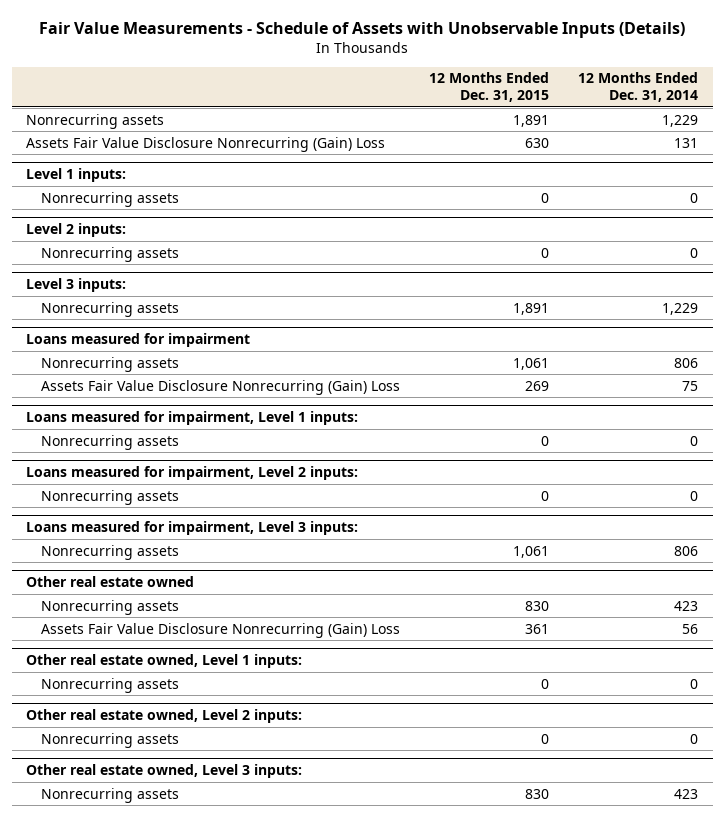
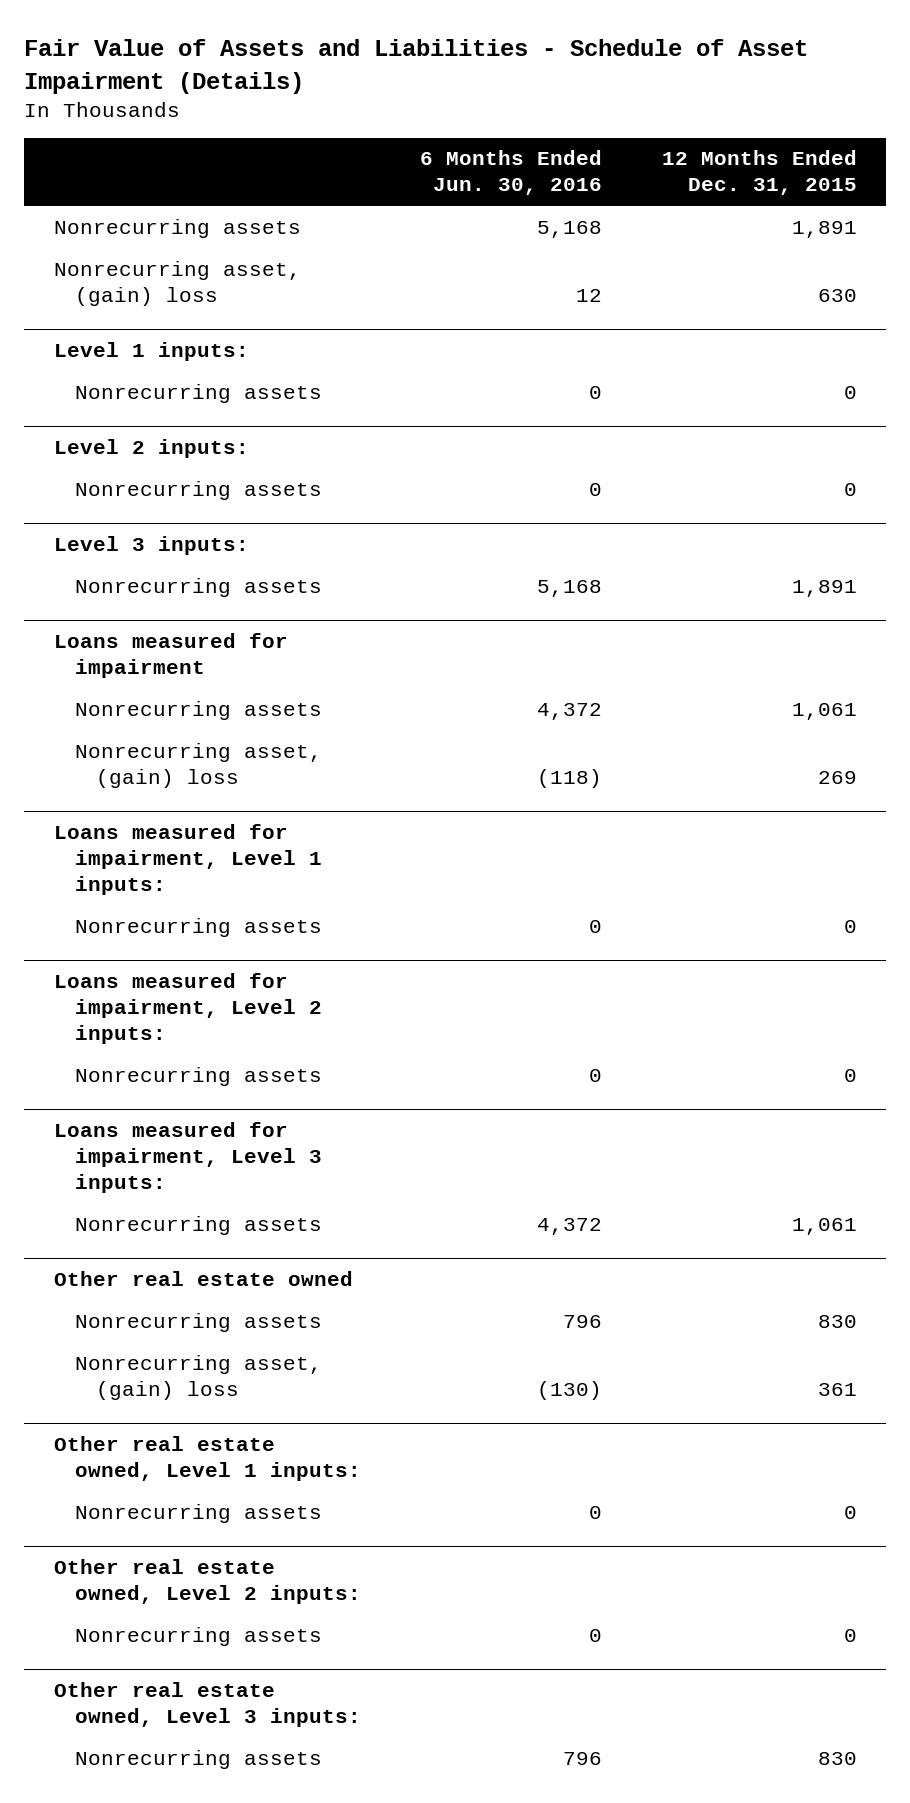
- Fair Value Measurements - Schedule of Assets with Unobservable Inputs (Details)
+ Fair Value of Assets and Liabilities - Schedule of Asset Impairment (Details)
- | 12 Months Ended Dec. 31, 2015 | 12 Months Ended Dec. 31, 2014
+ | 6 Months Ended Jun. 30, 2016 | 12 Months Ended Dec. 31, 2015
- Assets Fair Value Disclosure Nonrecurring (Gain) Loss | 630 | 131
+ Nonrecurring asset, (gain) loss | 12 | 630
@ Loans measured for impairment
- Assets Fair Value Disclosure Nonrecurring (Gain) Loss | 269 | 75
+ Nonrecurring asset, (gain) loss | (118) | 269
@ Other real estate owned
- Assets Fair Value Disclosure Nonrecurring (Gain) Loss | 361 | 56
+ Nonrecurring asset, (gain) loss | (130) | 361

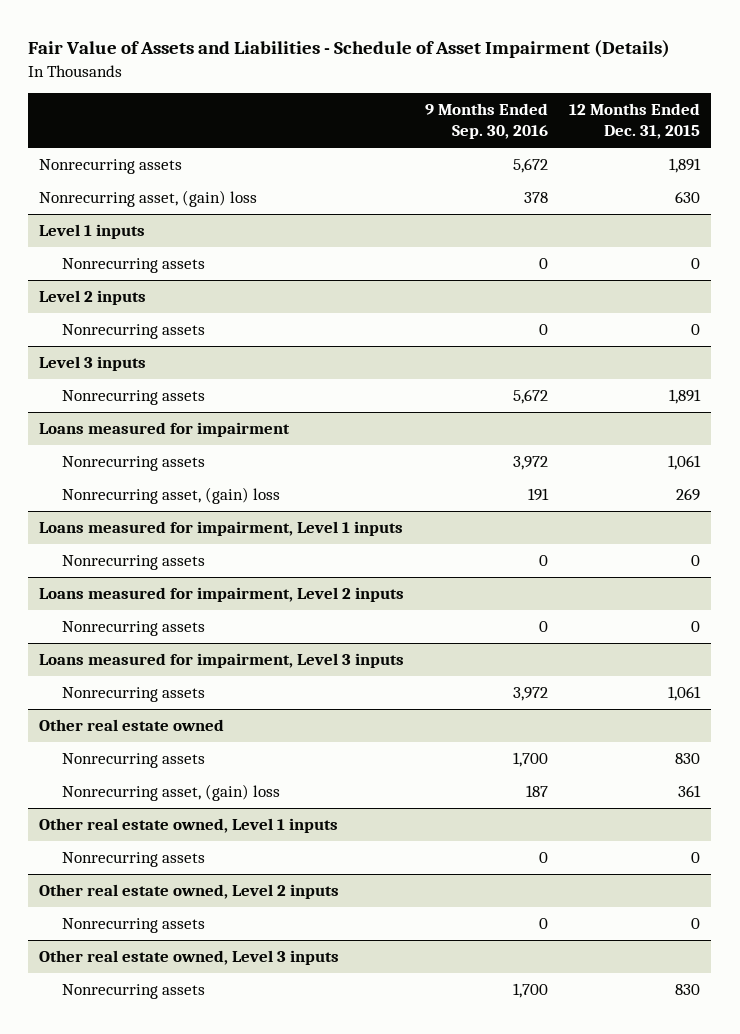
- | 6 Months Ended Jun. 30, 2016 | 12 Months Ended Dec. 31, 2015
+ | 9 Months Ended Sep. 30, 2016 | 12 Months Ended Dec. 31, 2015
- Level 1 inputs:
+ Level 1 inputs
- Level 2 inputs:
+ Level 2 inputs
- Level 3 inputs:
+ Level 3 inputs
- Loans measured for impairment, Level 1 inputs:
+ Loans measured for impairment, Level 1 inputs
- Loans measured for impairment, Level 2 inputs:
+ Loans measured for impairment, Level 2 inputs
- Loans measured for impairment, Level 3 inputs:
+ Loans measured for impairment, Level 3 inputs
- Other real estate owned, Level 1 inputs:
+ Other real estate owned, Level 1 inputs
- Other real estate owned, Level 2 inputs:
+ Other real estate owned, Level 2 inputs
- Other real estate owned, Level 3 inputs:
+ Other real estate owned, Level 3 inputs

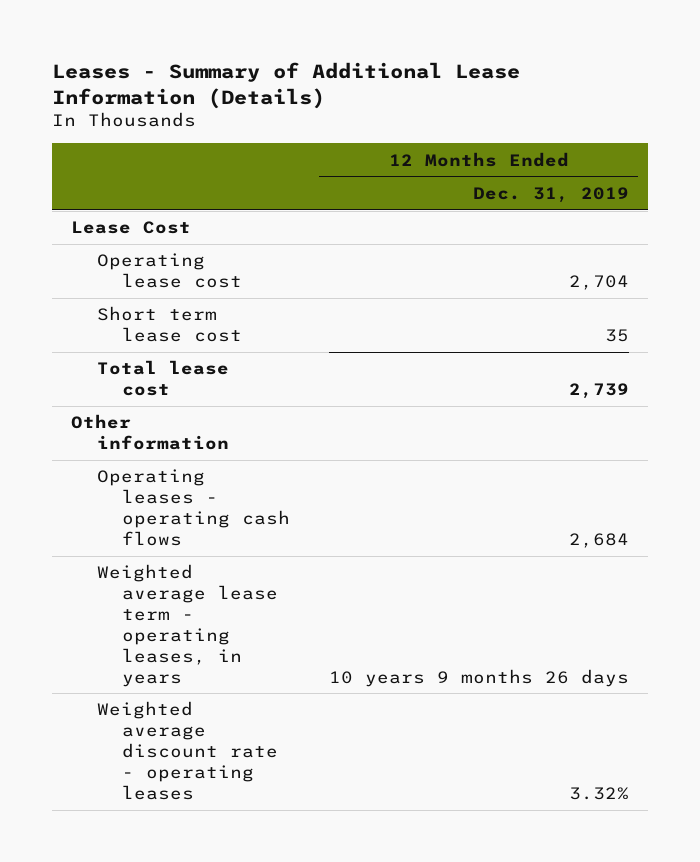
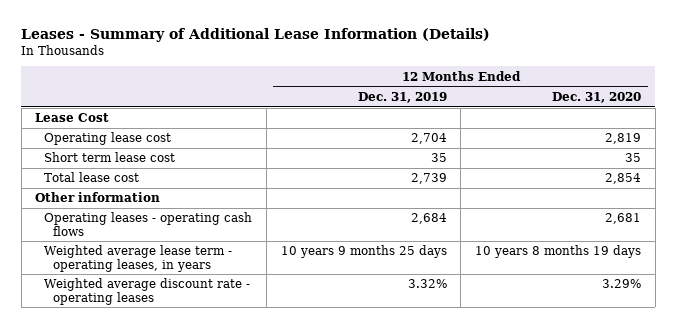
- | 12 Months Ended Dec. 31, 2019
+ | 12 Months Ended Dec. 31, 2019 | 12 Months Ended Dec. 31, 2020
- Weighted average lease term - operating leases, in years | 10 years 9 months 26 days
+ Weighted average lease term - operating leases, in years | 10 years 9 months 25 days | 10 years 8 months 19 days

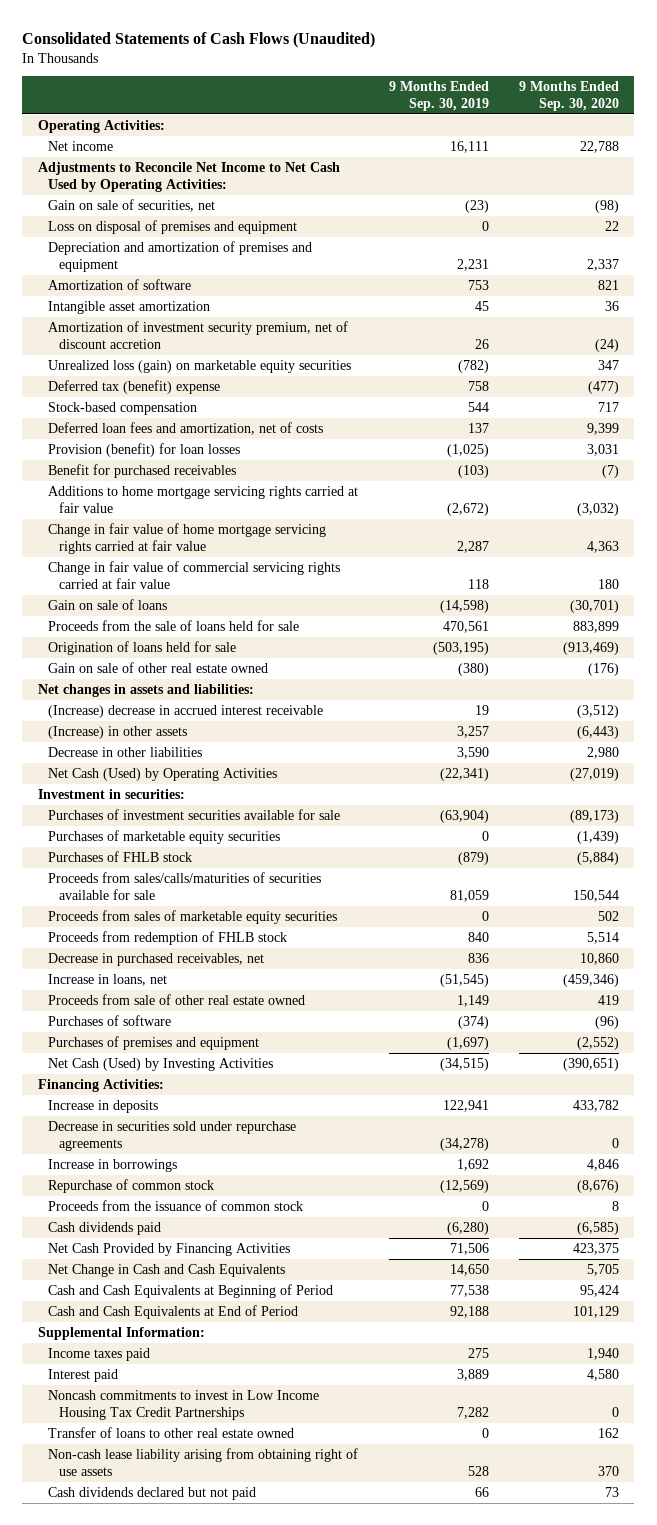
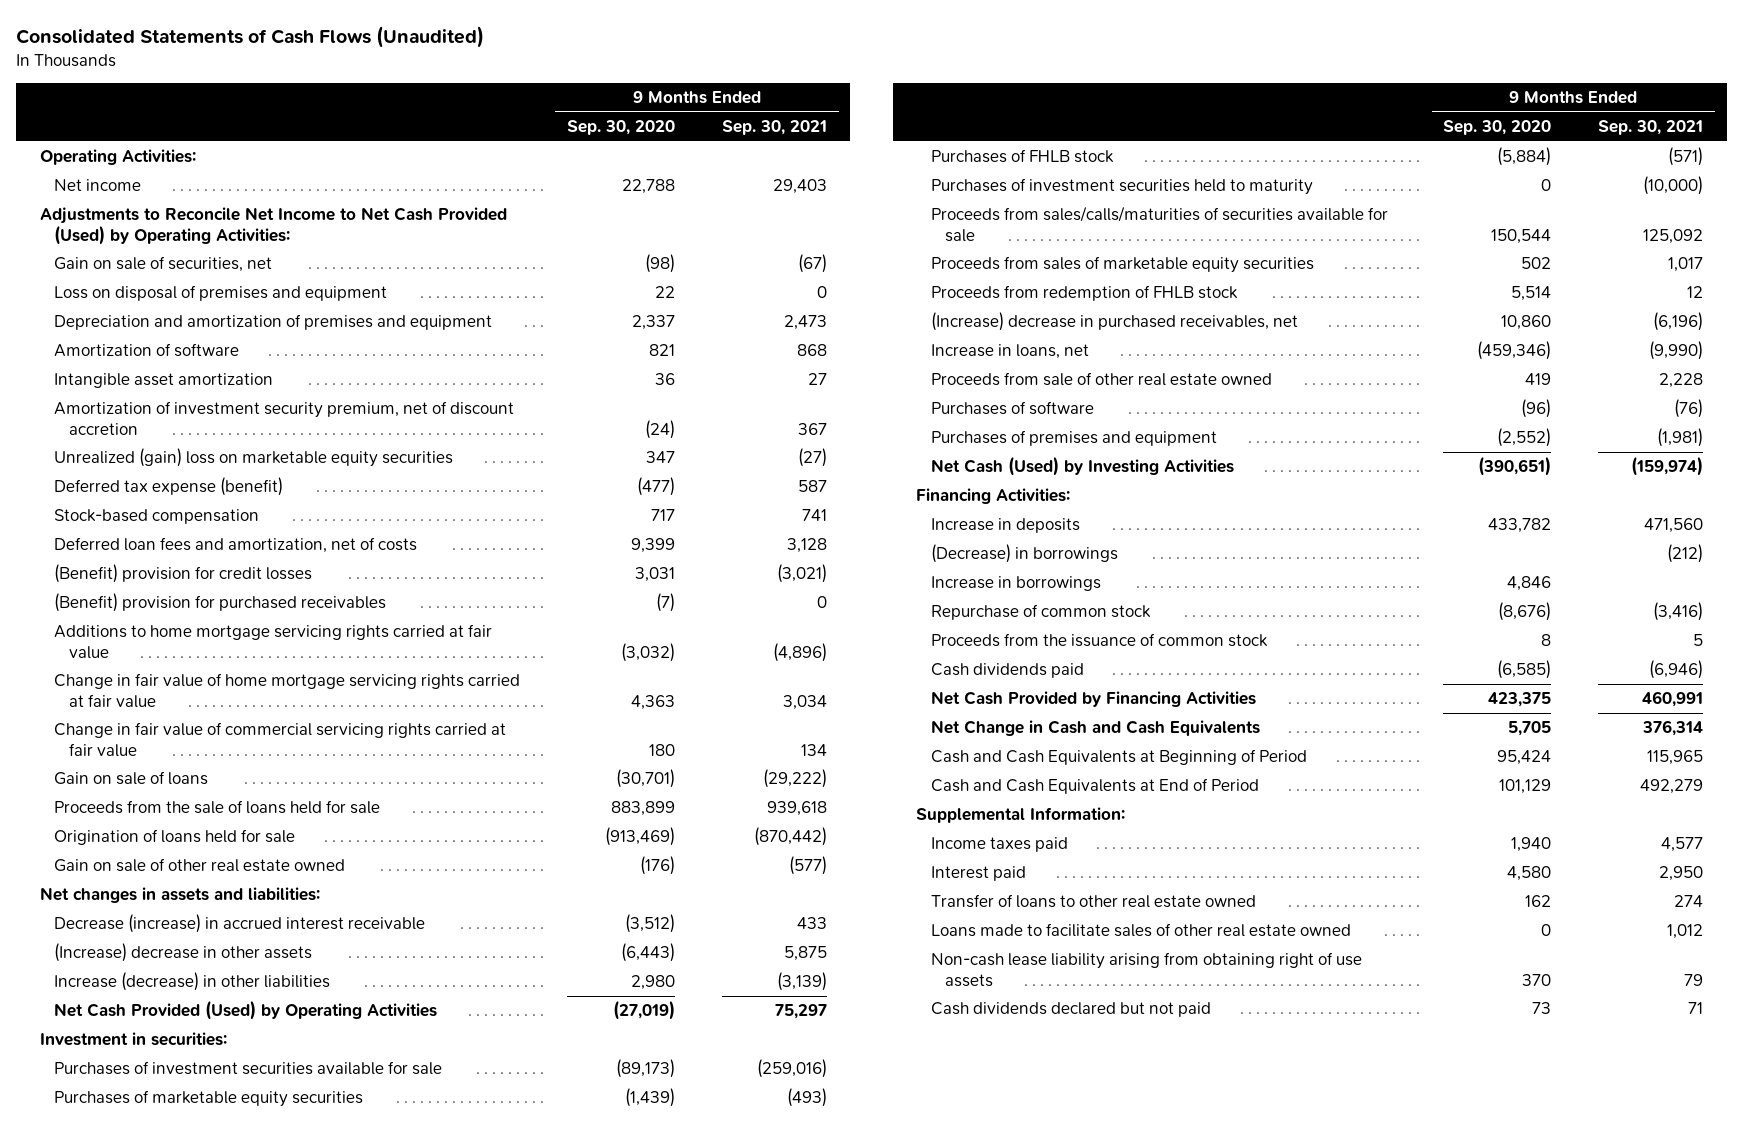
- | 9 Months Ended Sep. 30, 2019 | 9 Months Ended Sep. 30, 2020
+ | 9 Months Ended Sep. 30, 2020 | 9 Months Ended Sep. 30, 2021
- Adjustments to Reconcile Net Income to Net Cash Used by Operating Activities:
+ Adjustments to Reconcile Net Income to Net Cash Provided (Used) by Operating Activities:
- Unrealized loss (gain) on marketable equity securities | (782) | 347
- Deferred tax (benefit) expense | 758 | (477)
+ Unrealized (gain) loss on marketable equity securities | 347 | (27)
+ Deferred tax expense (benefit) | (477) | 587
- Provision (benefit) for loan losses | (1,025) | 3,031
- Benefit for purchased receivables | (103) | (7)
+ (Benefit) provision for credit losses | 3,031 | (3,021)
+ (Benefit) provision for purchased receivables | (7) | 0
- (Increase) decrease in accrued interest receivable | 19 | (3,512)
- (Increase) in other assets | 3,257 | (6,443)
- Decrease in other liabilities | 3,590 | 2,980
- Net Cash (Used) by Operating Activities | (22,341) | (27,019)
+ Decrease (increase) in accrued interest receivable | (3,512) | 433
+ (Increase) decrease in other assets | (6,443) | 5,875
+ Increase (decrease) in other liabilities | 2,980 | (3,139)
+ Net Cash Provided (Used) by Operating Activities | (27,019) | 75,297
+ Purchases of investment securities held to maturity | 0 | (10,000)
- Decrease in purchased receivables, net | 836 | 10,860
+ (Increase) decrease in purchased receivables, net | 10,860 | (6,196)
- Decrease in securities sold under repurchase agreements | (34,278) | 0
+ (Decrease) in borrowings | | (212)
- Noncash commitments to invest in Low Income Housing Tax Credit Partnerships | 7,282 | 0
+ Loans made to facilitate sales of other real estate owned | 0 | 1,012

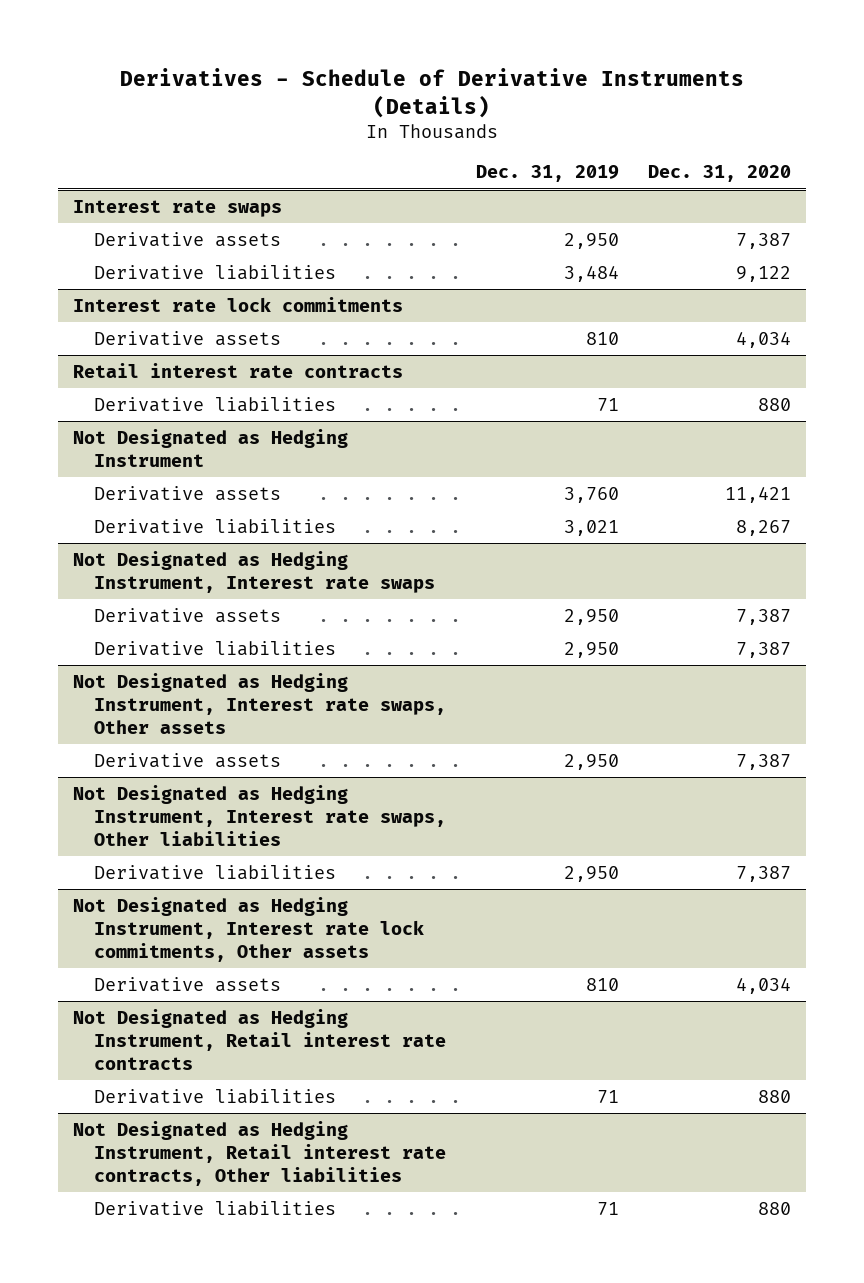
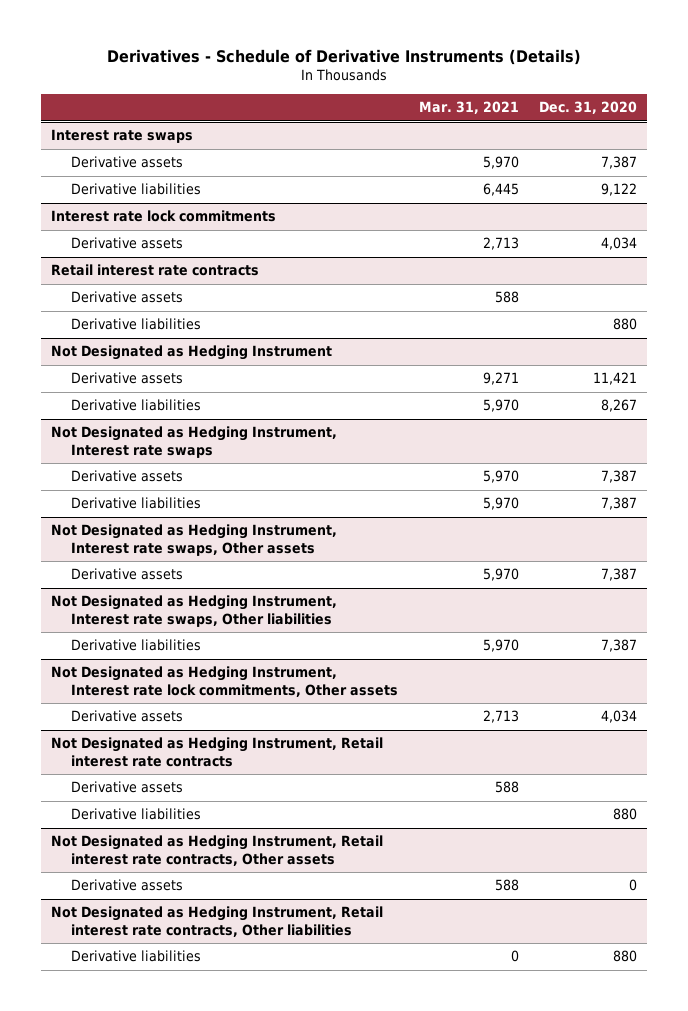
- | Dec. 31, 2019 | Dec. 31, 2020
+ | Mar. 31, 2021 | Dec. 31, 2020
@ Retail interest rate contracts
+ Derivative assets | 588 |
@ Not Designated as Hedging Instrument, Retail interest rate contracts
+ Derivative assets | 588 |
+ Not Designated as Hedging Instrument, Retail interest rate contracts, Other assets
+ Derivative assets | 588 | 0

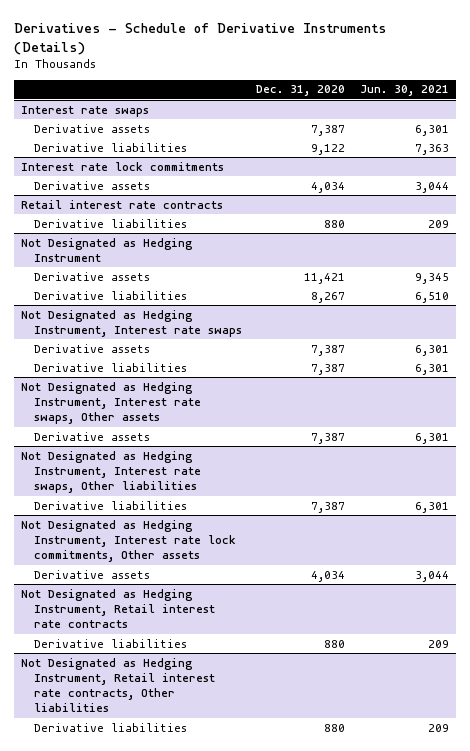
- | Mar. 31, 2021 | Dec. 31, 2020
+ | Dec. 31, 2020 | Jun. 30, 2021
@ Retail interest rate contracts
- Derivative assets | 588 |
@ Not Designated as Hedging Instrument, Retail interest rate contracts
- Derivative assets | 588 |
- Not Designated as Hedging Instrument, Retail interest rate contracts, Other assets
- Derivative assets | 588 | 0

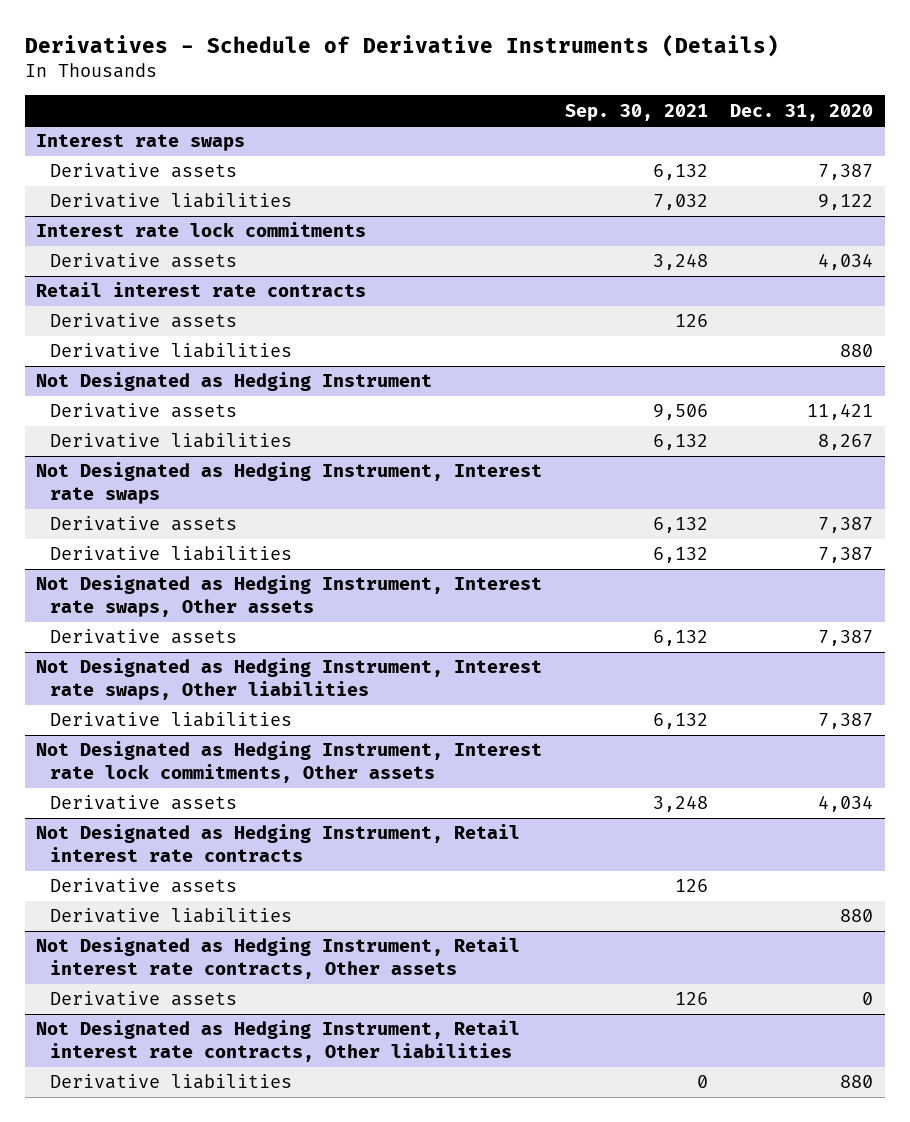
- | Dec. 31, 2020 | Jun. 30, 2021
+ | Sep. 30, 2021 | Dec. 31, 2020
@ Retail interest rate contracts
+ Derivative assets | 126 |
@ Not Designated as Hedging Instrument, Retail interest rate contracts
+ Derivative assets | 126 |
+ Not Designated as Hedging Instrument, Retail interest rate contracts, Other assets
+ Derivative assets | 126 | 0

